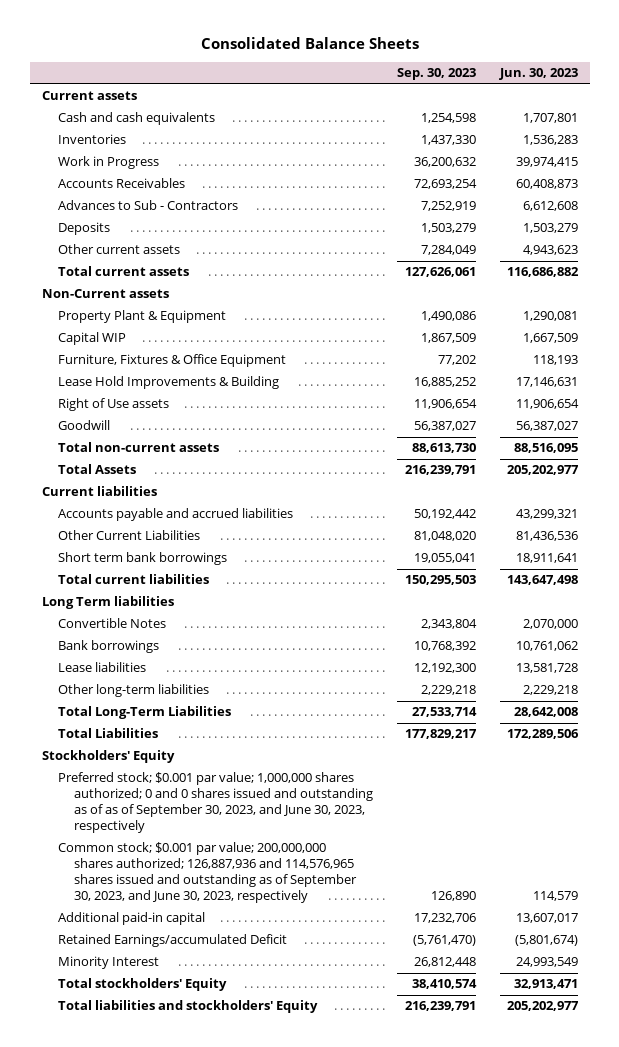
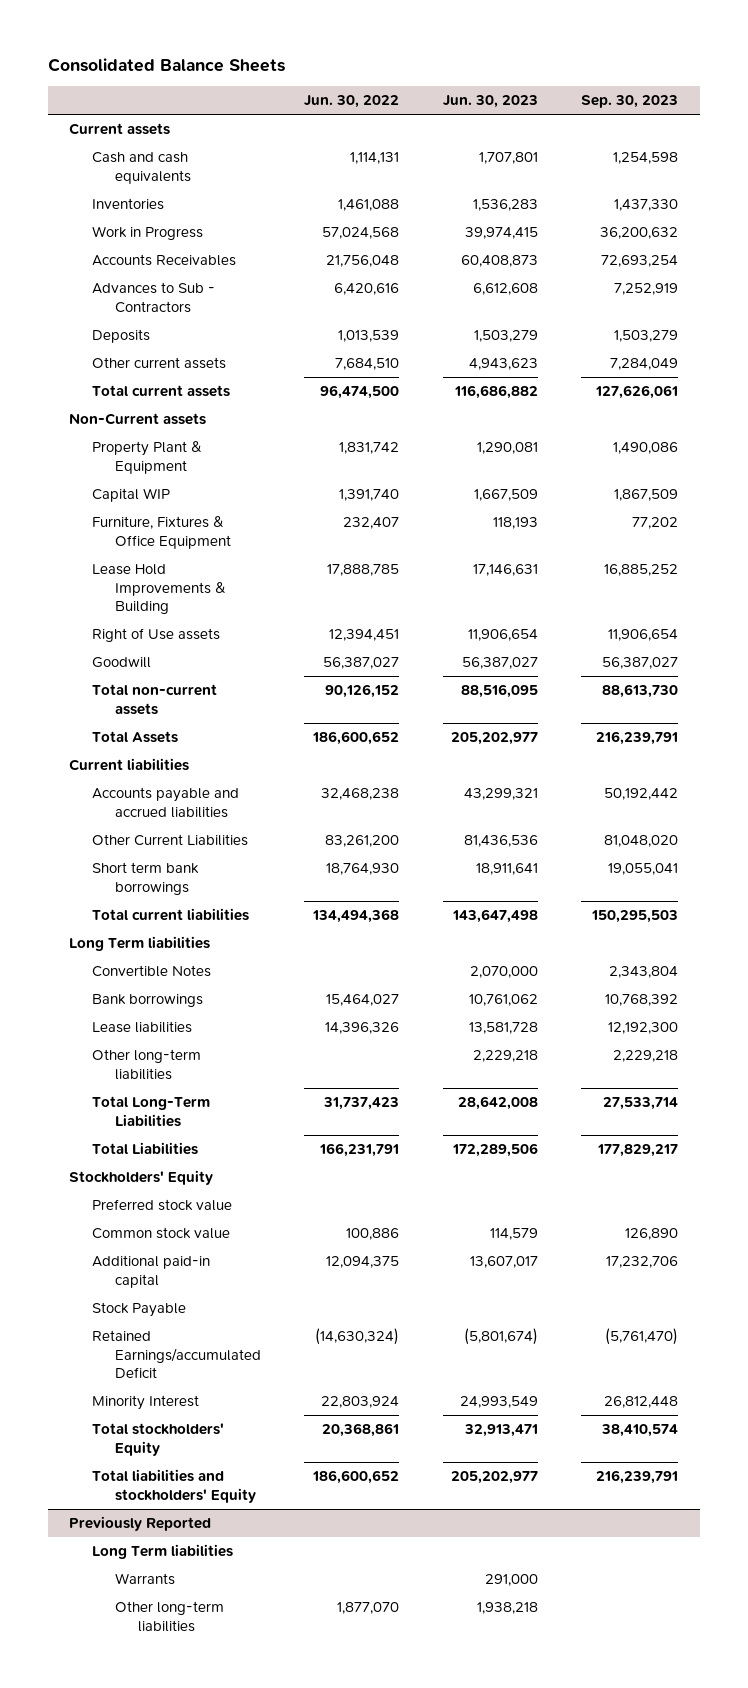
- | Sep. 30, 2023 | Jun. 30, 2023
+ | Jun. 30, 2022 | Jun. 30, 2023 | Sep. 30, 2023
- Preferred stock; $0.001 par value; 1,000,000 shares authorized; 0 and 0 shares issued and outstanding as of as of September 30, 2023, and June 30, 2023, respectively
- Common stock; $0.001 par value; 200,000,000 shares authorized; 126,887,936 and 114,576,965 shares issued and outstanding as of September 30, 2023, and June 30, 2023, respectively | 126,890 | 114,579
+ Preferred stock value
+ Common stock value | 100,886 | 114,579 | 126,890
+ Stock Payable
+ Previously Reported
+ Long Term liabilities
+ Warrants | | 291,000 |
+ Other long-term liabilities | 1,877,070 | 1,938,218 |

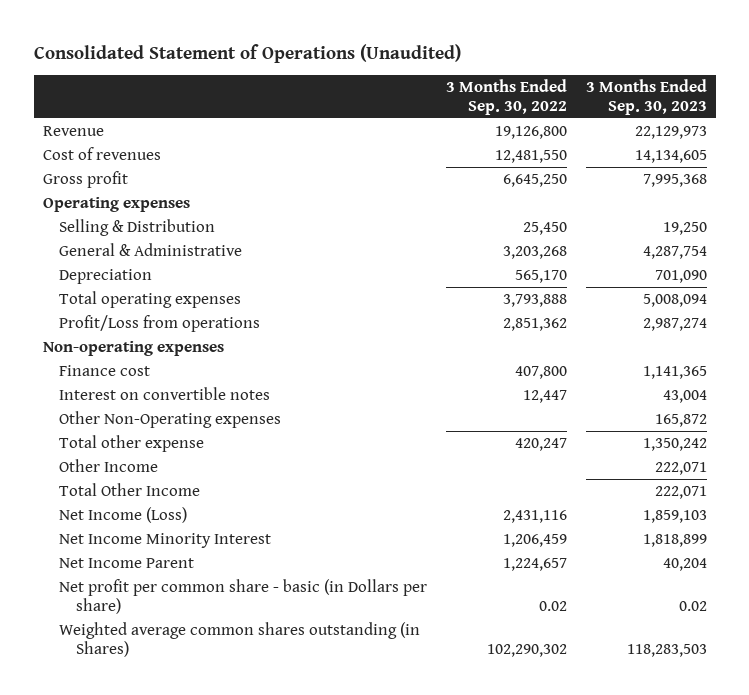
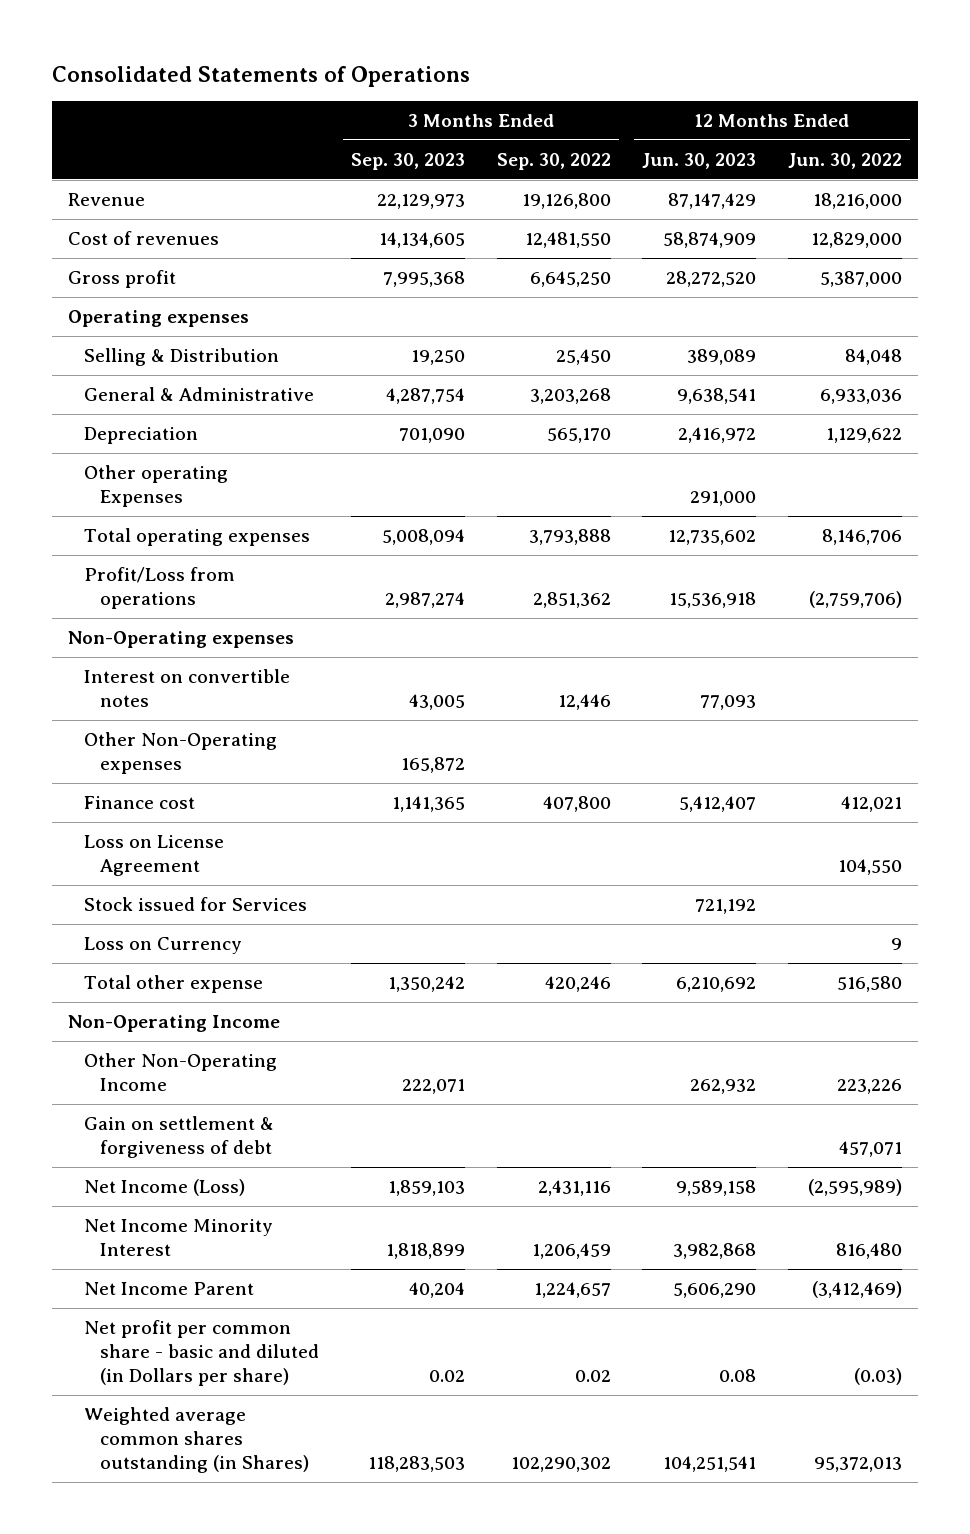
- Consolidated Statement of Operations (Unaudited)
+ Consolidated Statements of Operations
- | 3 Months Ended Sep. 30, 2022 | 3 Months Ended Sep. 30, 2023
+ | 3 Months Ended Sep. 30, 2023 | 3 Months Ended Sep. 30, 2022 | 12 Months Ended Jun. 30, 2023 | 12 Months Ended Jun. 30, 2022
+ Other operating Expenses | | | 291,000 |
- Non-operating expenses
- Interest on convertible notes | 12,447 | 43,004
+ Non-Operating expenses
+ Interest on convertible notes | 43,005 | 12,446 | 77,093 |
- Total other expense | 420,247 | 1,350,242
- Other Income | | 222,071
- Total Other Income | | 222,071
moved down: Finance cost | 1,141,365 | 407,800 | 5,412,407 | 412,021
+ Loss on License Agreement | | | | 104,550
+ Stock issued for Services | | | 721,192 |
+ Loss on Currency | | | | 9
+ Total other expense | 1,350,242 | 420,246 | 6,210,692 | 516,580
+ Non-Operating Income
+ Other Non-Operating Income | 222,071 | | 262,932 | 223,226
+ Gain on settlement & forgiveness of debt | | | | 457,071
- Net profit per common share - basic (in Dollars per share) | 0.02 | 0.02
+ Net profit per common share - basic and diluted (in Dollars per share) | 0.02 | 0.02 | 0.08 | (0.03)

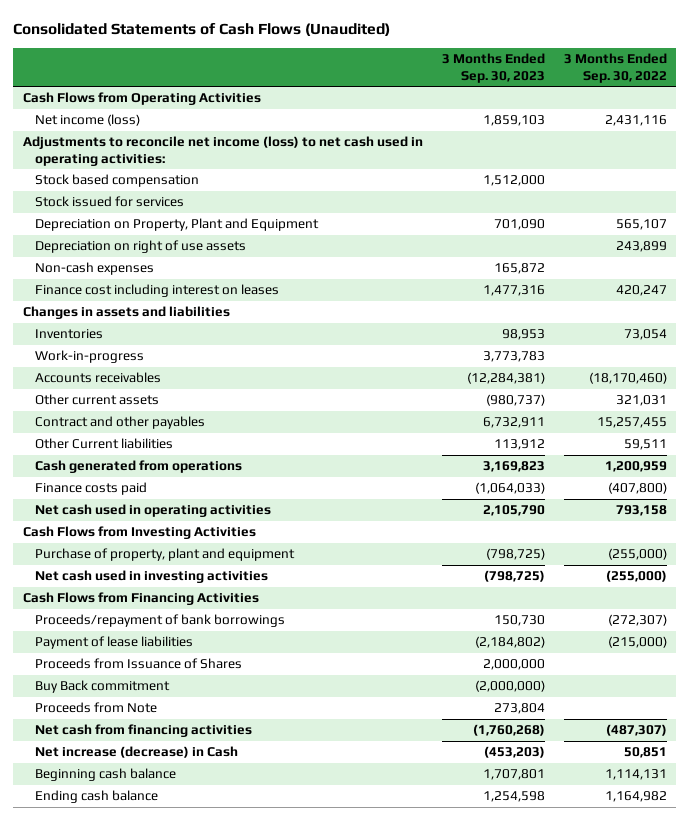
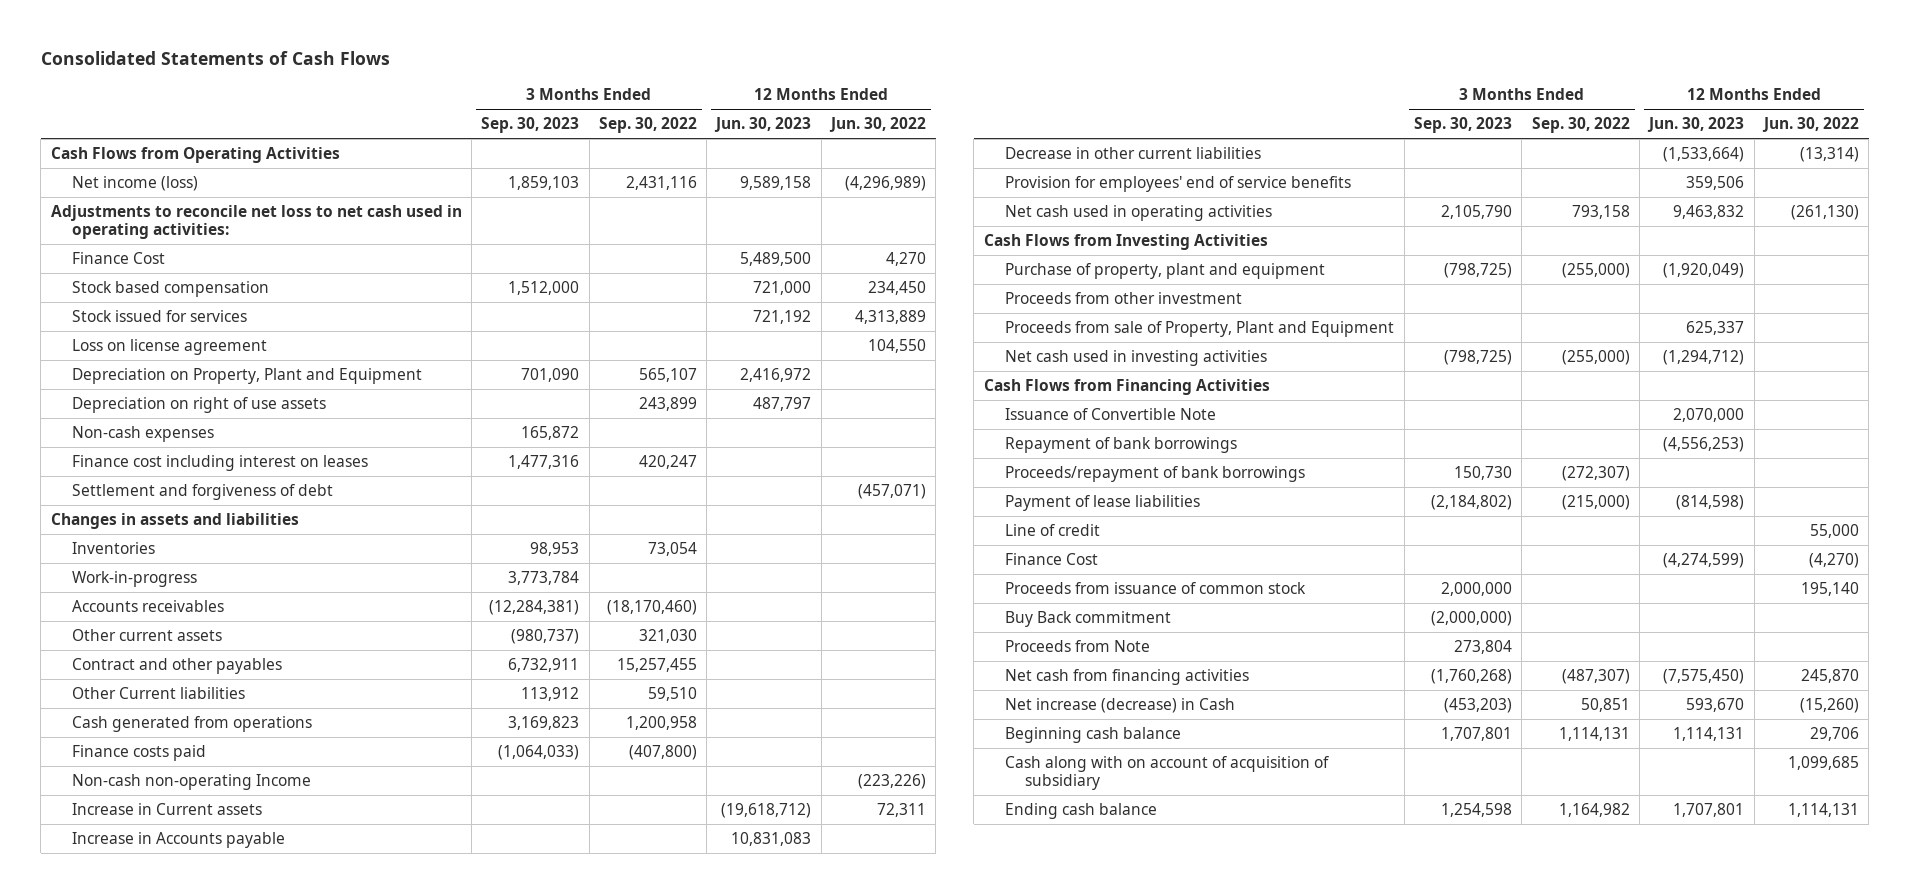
- Consolidated Statements of Cash Flows (Unaudited)
+ Consolidated Statements of Cash Flows
- | 3 Months Ended Sep. 30, 2023 | 3 Months Ended Sep. 30, 2022
+ | 3 Months Ended Sep. 30, 2023 | 3 Months Ended Sep. 30, 2022 | 12 Months Ended Jun. 30, 2023 | 12 Months Ended Jun. 30, 2022
- Adjustments to reconcile net income (loss) to net cash used in operating activities:
+ Adjustments to reconcile net loss to net cash used in operating activities:
+ Finance Cost | | | 5,489,500 | 4,270
+ Loss on license agreement | | | | 104,550
+ Settlement and forgiveness of debt | | | | (457,071)
- Work-in-progress | 3,773,783 |
+ Work-in-progress | 3,773,784 | | |
- Other current assets | (980,737) | 321,031
+ Other current assets | (980,737) | 321,030 | |
- Other Current liabilities | 113,912 | 59,511
- Cash generated from operations | 3,169,823 | 1,200,959
+ Other Current liabilities | 113,912 | 59,510 | |
+ Cash generated from operations | 3,169,823 | 1,200,958 | |
+ Non-cash non-operating Income | | | | (223,226)
+ Increase in Current assets | | | (19,618,712) | 72,311
+ Increase in Accounts payable | | | 10,831,083 |
+ Decrease in other current liabilities | | | (1,533,664) | (13,314)
+ Provision for employees' end of service benefits | | | 359,506 |
+ Proceeds from other investment
+ Proceeds from sale of Property, Plant and Equipment | | | 625,337 |
+ Issuance of Convertible Note | | | 2,070,000 |
+ Repayment of bank borrowings | | | (4,556,253) |
- Proceeds from Issuance of Shares | 2,000,000 |
+ Line of credit | | | | 55,000
+ Finance Cost | | | (4,274,599) | (4,270)
+ Proceeds from issuance of common stock | 2,000,000 | | | 195,140
+ Cash along with on account of acquisition of subsidiary | | | | 1,099,685

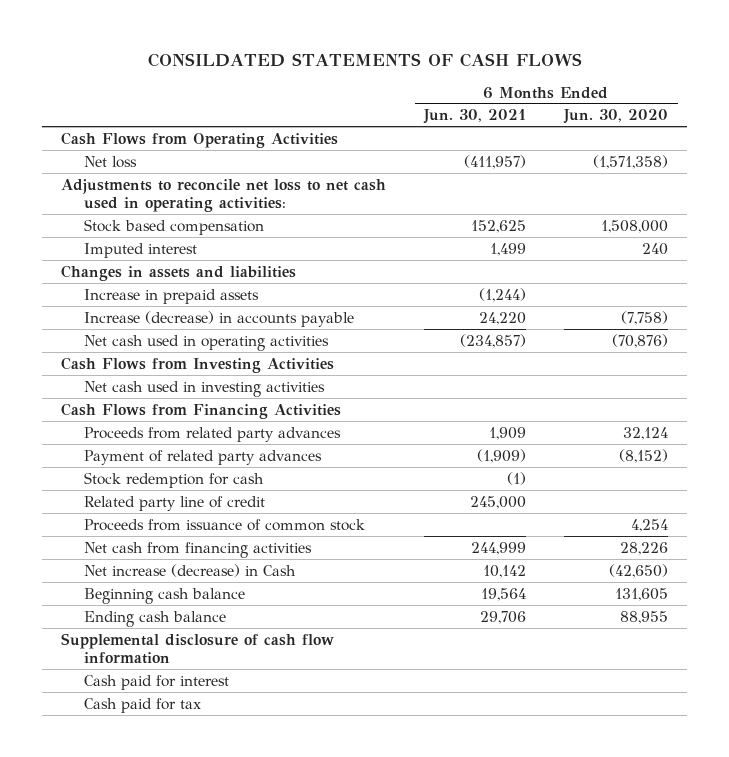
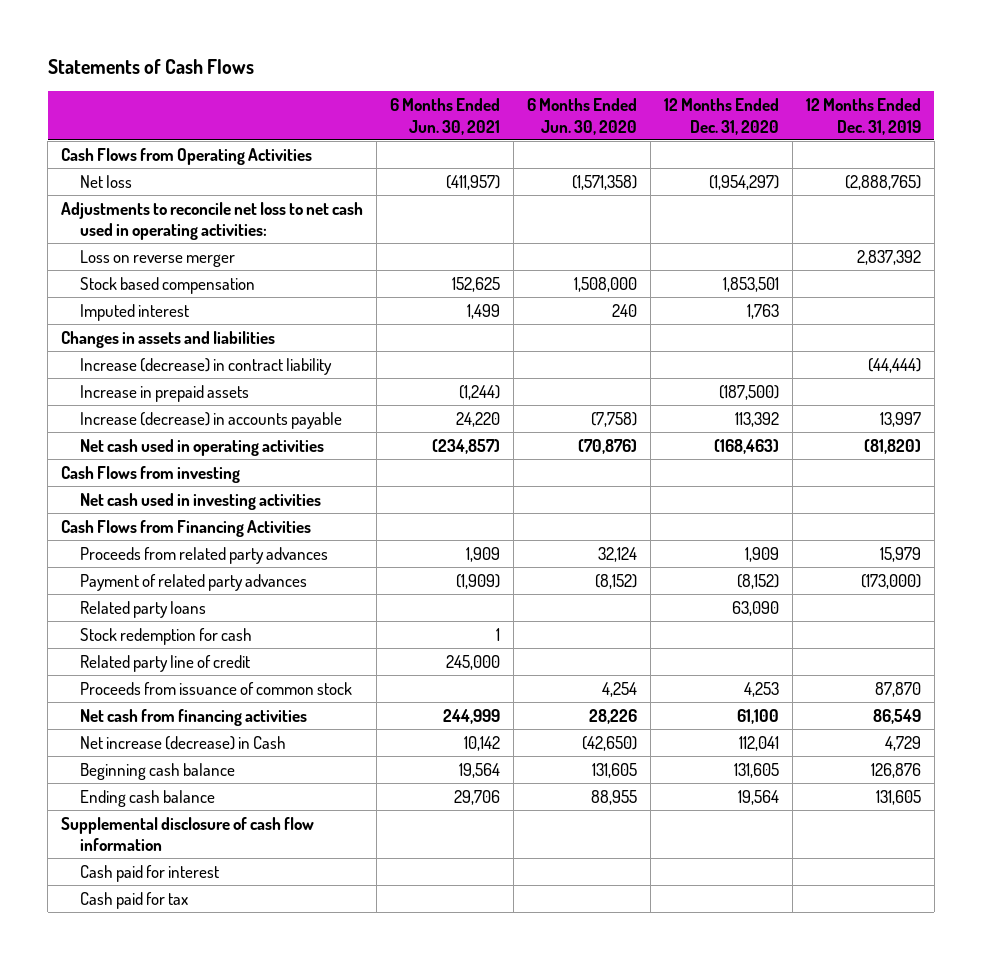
- CONSILDATED STATEMENTS OF CASH FLOWS
+ Statements of Cash Flows
- | 6 Months Ended Jun. 30, 2021 | 6 Months Ended Jun. 30, 2020
+ | 6 Months Ended Jun. 30, 2021 | 6 Months Ended Jun. 30, 2020 | 12 Months Ended Dec. 31, 2020 | 12 Months Ended Dec. 31, 2019
+ Loss on reverse merger | | | | 2,837,392
+ Increase (decrease) in contract liability | | | | (44,444)
- Cash Flows from Investing Activities
+ Cash Flows from investing
- Stock redemption for cash | (1) |
+ Related party loans | | | 63,090 |
+ Stock redemption for cash | 1 | | |

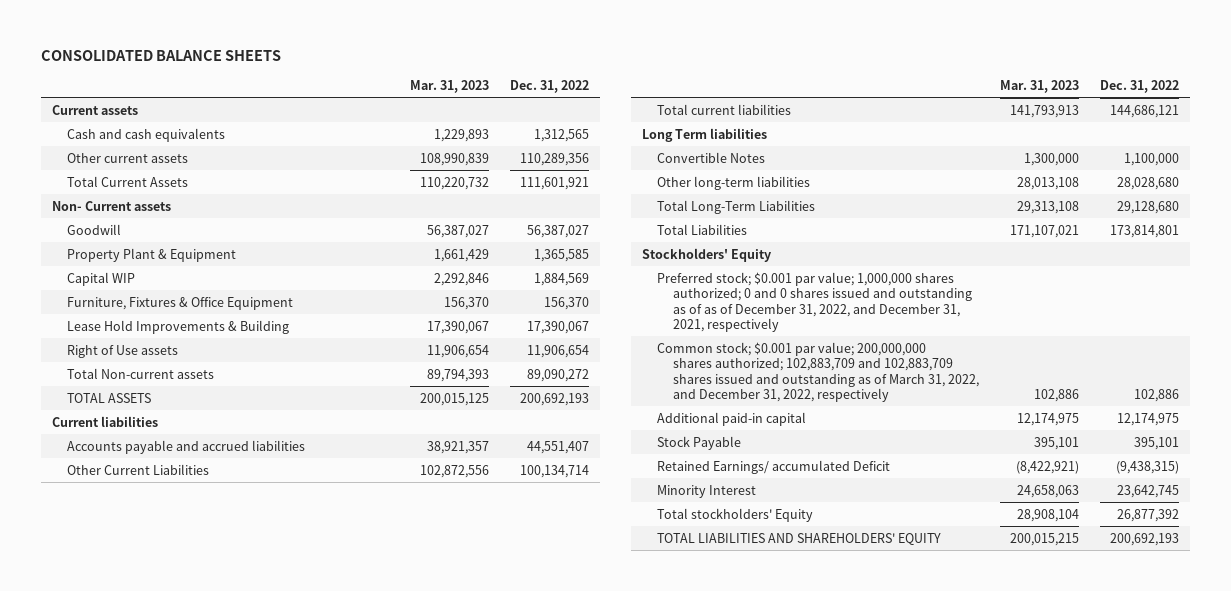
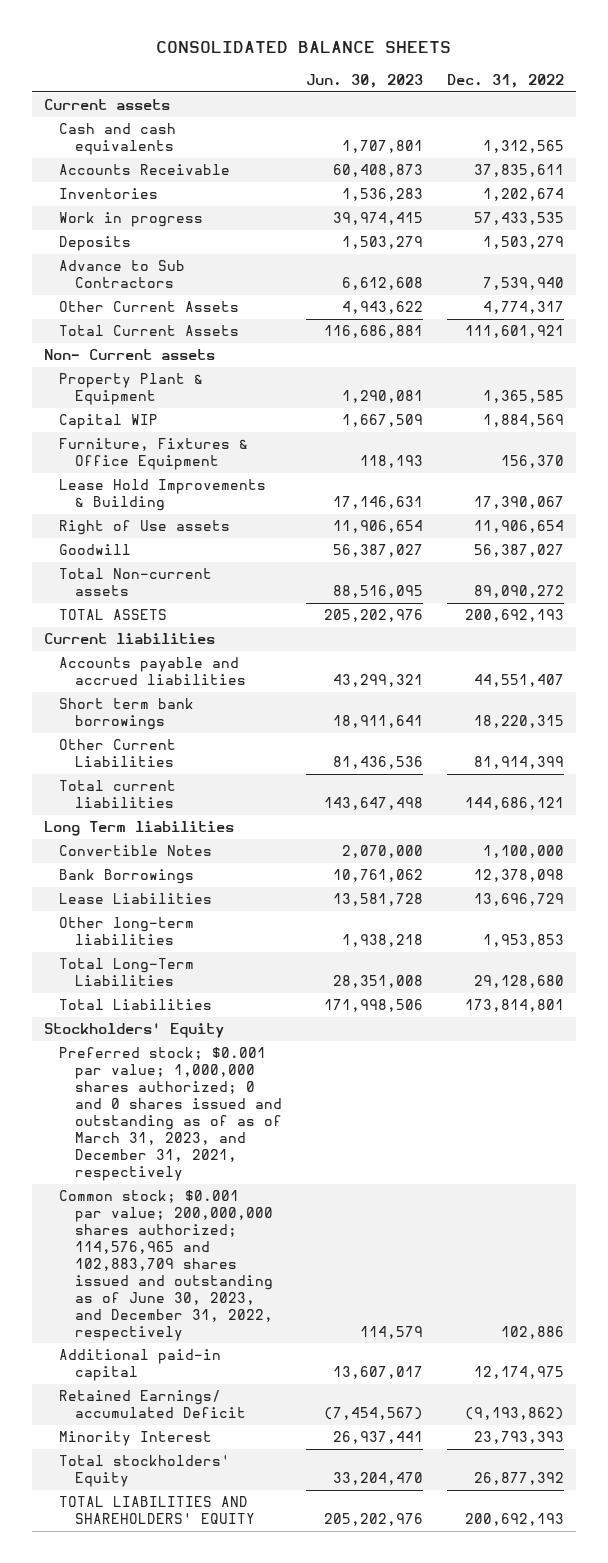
- | Mar. 31, 2023 | Dec. 31, 2022
+ | Jun. 30, 2023 | Dec. 31, 2022
- Other current assets | 108,990,839 | 110,289,356
+ Accounts Receivable | 60,408,873 | 37,835,611
+ Inventories | 1,536,283 | 1,202,674
+ Work in progress | 39,974,415 | 57,433,535
+ Deposits | 1,503,279 | 1,503,279
+ Advance to Sub Contractors | 6,612,608 | 7,539,940
+ Other Current Assets | 4,943,622 | 4,774,317
moved down: Goodwill | 56,387,027 | 56,387,027
- Other Current Liabilities | 102,872,556 | 100,134,714
+ Short term bank borrowings | 18,911,641 | 18,220,315
+ Other Current Liabilities | 81,436,536 | 81,914,399
- Other long-term liabilities | 28,013,108 | 28,028,680
+ Bank Borrowings | 10,761,062 | 12,378,098
+ Lease Liabilities | 13,581,728 | 13,696,729
+ Other long-term liabilities | 1,938,218 | 1,953,853
- Preferred stock; $0.001 par value; 1,000,000 shares authorized; 0 and 0 shares issued and outstanding as of as of December 31, 2022, and December 31, 2021, respectively
- Common stock; $0.001 par value; 200,000,000 shares authorized; 102,883,709 and 102,883,709 shares issued and outstanding as of March 31, 2022, and December 31, 2022, respectively | 102,886 | 102,886
+ Preferred stock; $0.001 par value; 1,000,000 shares authorized; 0 and 0 shares issued and outstanding as of as of March 31, 2023, and December 31, 2021, respectively
+ Common stock; $0.001 par value; 200,000,000 shares authorized; 114,576,965 and 102,883,709 shares issued and outstanding as of June 30, 2023, and December 31, 2022, respectively | 114,579 | 102,886
- Stock Payable | 395,101 | 395,101
- Retained Earnings/ accumulated Deficit | (8,422,921) | (9,438,315)
- Minority Interest | 24,658,063 | 23,642,745
+ Retained Earnings/ accumulated Deficit | (7,454,567) | (9,193,862)
+ Minority Interest | 26,937,441 | 23,793,393

